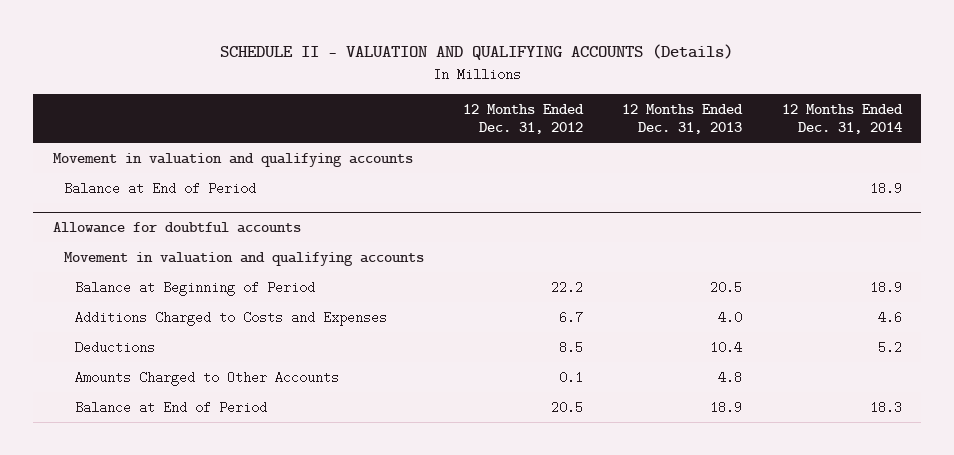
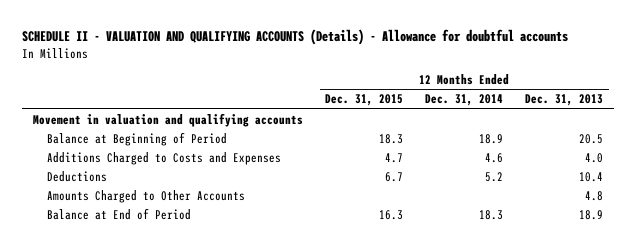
- SCHEDULE II - VALUATION AND QUALIFYING ACCOUNTS (Details)
+ SCHEDULE II - VALUATION AND QUALIFYING ACCOUNTS (Details) - Allowance for doubtful accounts
- | 12 Months Ended Dec. 31, 2012 | 12 Months Ended Dec. 31, 2013 | 12 Months Ended Dec. 31, 2014
+ | 12 Months Ended Dec. 31, 2015 | 12 Months Ended Dec. 31, 2014 | 12 Months Ended Dec. 31, 2013
- Balance at End of Period | | | 18.9
- Allowance for doubtful accounts
- Movement in valuation and qualifying accounts

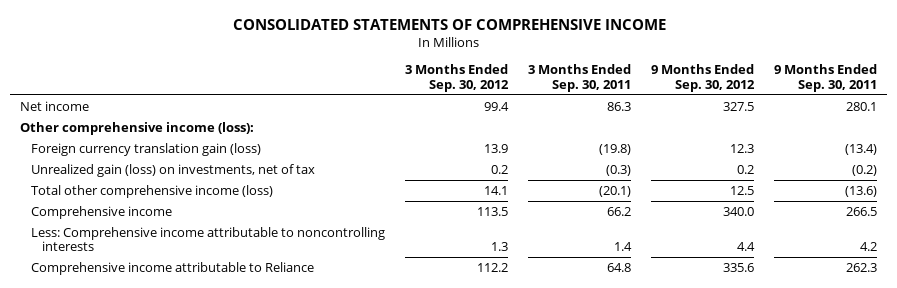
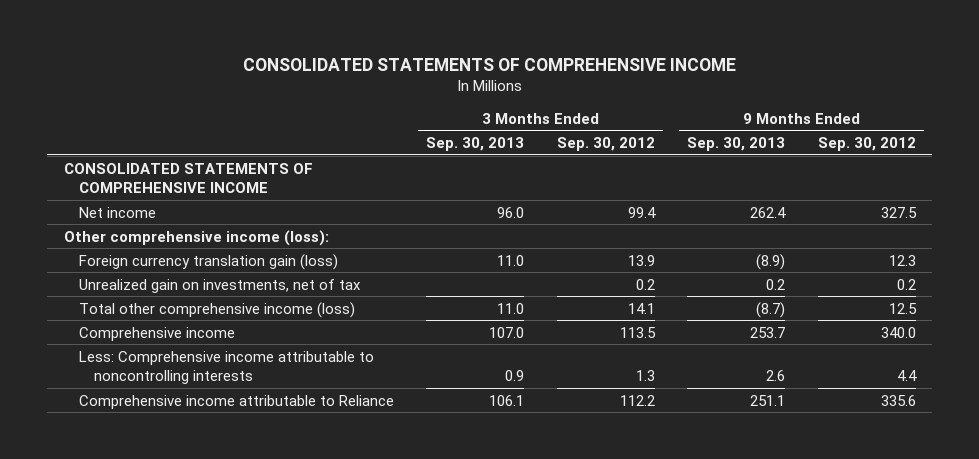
- | 3 Months Ended Sep. 30, 2012 | 3 Months Ended Sep. 30, 2011 | 9 Months Ended Sep. 30, 2012 | 9 Months Ended Sep. 30, 2011
+ | 3 Months Ended Sep. 30, 2013 | 3 Months Ended Sep. 30, 2012 | 9 Months Ended Sep. 30, 2013 | 9 Months Ended Sep. 30, 2012
+ CONSOLIDATED STATEMENTS OF COMPREHENSIVE INCOME
- Unrealized gain (loss) on investments, net of tax | 0.2 | (0.3) | 0.2 | (0.2)
+ Unrealized gain on investments, net of tax | | 0.2 | 0.2 | 0.2

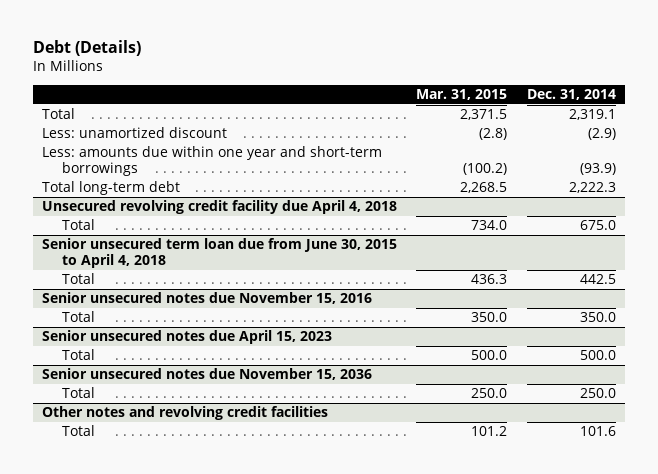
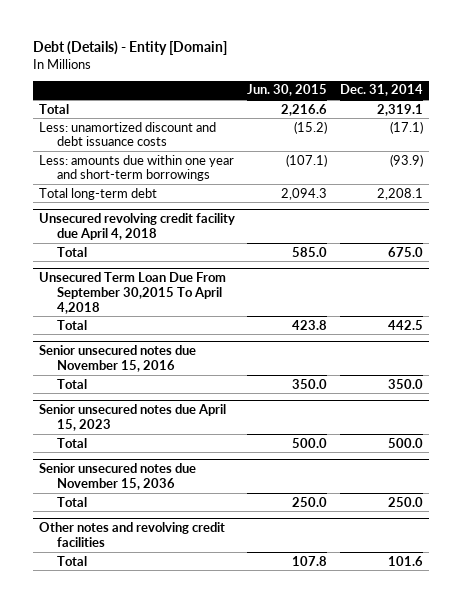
- Debt (Details)
+ Debt (Details) - Entity [Domain]
- | Mar. 31, 2015 | Dec. 31, 2014
+ | Jun. 30, 2015 | Dec. 31, 2014
- Less: unamortized discount | (2.8) | (2.9)
+ Less: unamortized discount and debt issuance costs | (15.2) | (17.1)
- Total long-term debt | 2,268.5 | 2,222.3
+ Total long-term debt | 2,094.3 | 2,208.1
- Senior unsecured term loan due from June 30, 2015 to April 4, 2018
+ Unsecured Term Loan Due From September 30,2015 To April 4,2018

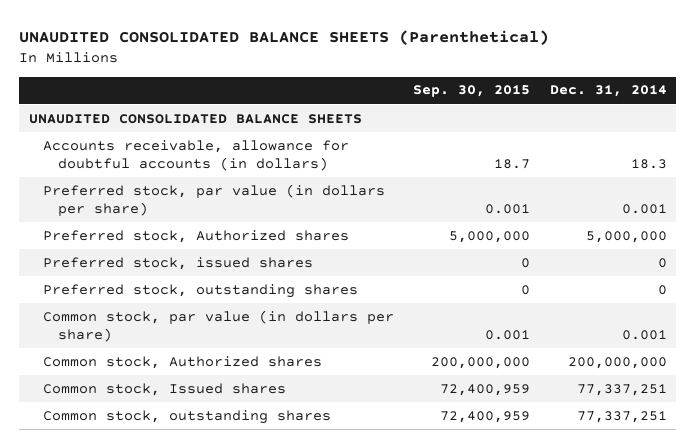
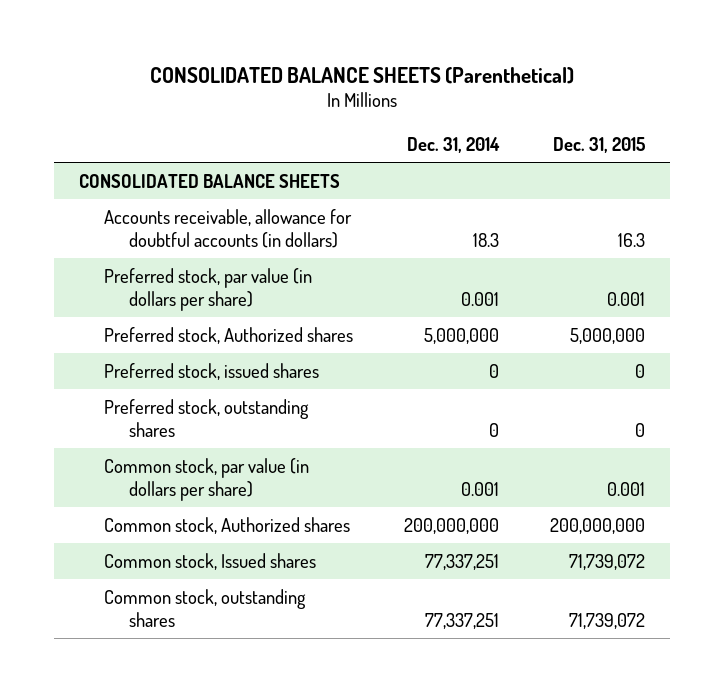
- UNAUDITED CONSOLIDATED BALANCE SHEETS (Parenthetical)
+ CONSOLIDATED BALANCE SHEETS (Parenthetical)
- | Sep. 30, 2015 | Dec. 31, 2014
+ | Dec. 31, 2014 | Dec. 31, 2015
- UNAUDITED CONSOLIDATED BALANCE SHEETS
+ CONSOLIDATED BALANCE SHEETS

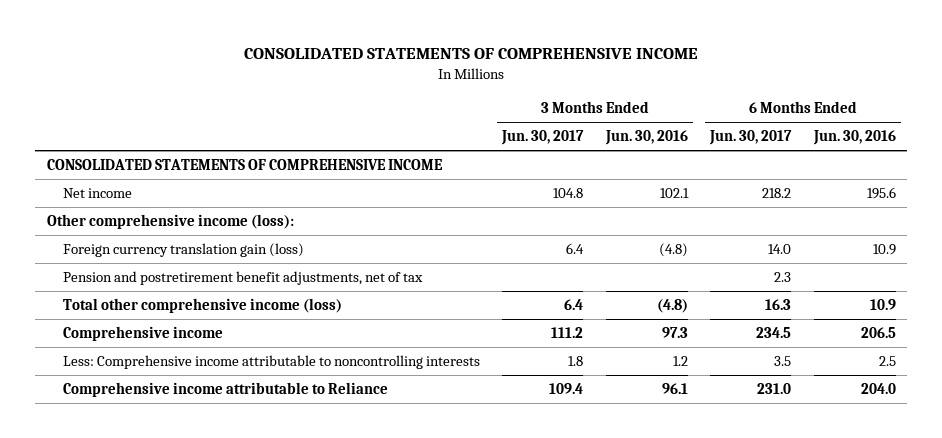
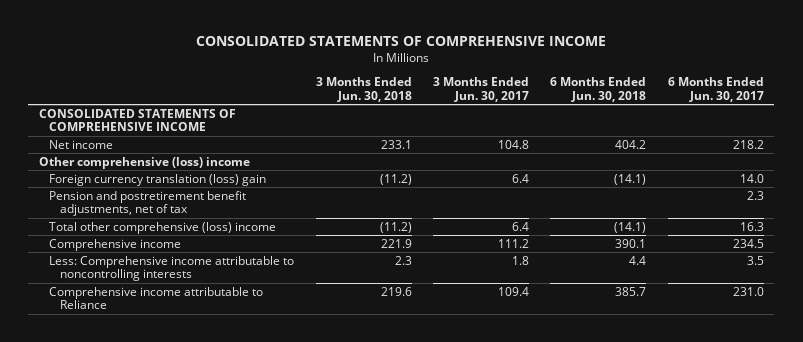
- | 3 Months Ended Jun. 30, 2017 | 3 Months Ended Jun. 30, 2016 | 6 Months Ended Jun. 30, 2017 | 6 Months Ended Jun. 30, 2016
+ | 3 Months Ended Jun. 30, 2018 | 3 Months Ended Jun. 30, 2017 | 6 Months Ended Jun. 30, 2018 | 6 Months Ended Jun. 30, 2017
- Other comprehensive income (loss):
- Foreign currency translation gain (loss) | 6.4 | (4.8) | 14.0 | 10.9
+ Other comprehensive (loss) income
+ Foreign currency translation (loss) gain | (11.2) | 6.4 | (14.1) | 14.0
- Total other comprehensive income (loss) | 6.4 | (4.8) | 16.3 | 10.9
+ Total other comprehensive (loss) income | (11.2) | 6.4 | (14.1) | 16.3

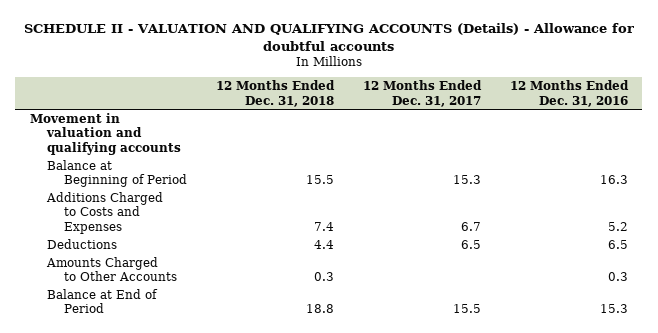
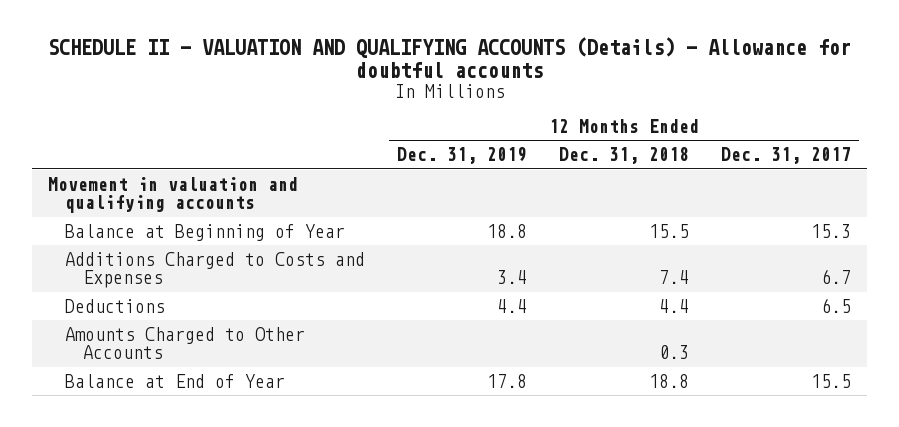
- | 12 Months Ended Dec. 31, 2018 | 12 Months Ended Dec. 31, 2017 | 12 Months Ended Dec. 31, 2016
+ | 12 Months Ended Dec. 31, 2019 | 12 Months Ended Dec. 31, 2018 | 12 Months Ended Dec. 31, 2017
- Balance at Beginning of Period | 15.5 | 15.3 | 16.3
+ Balance at Beginning of Year | 18.8 | 15.5 | 15.3
- Balance at End of Period | 18.8 | 15.5 | 15.3
+ Balance at End of Year | 17.8 | 18.8 | 15.5

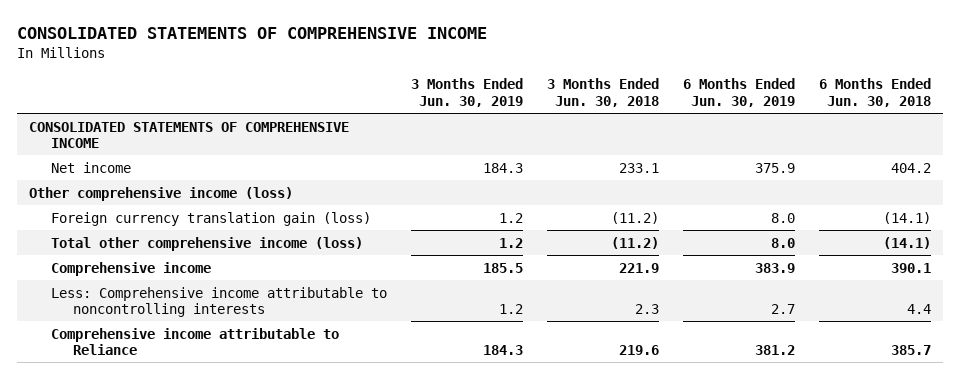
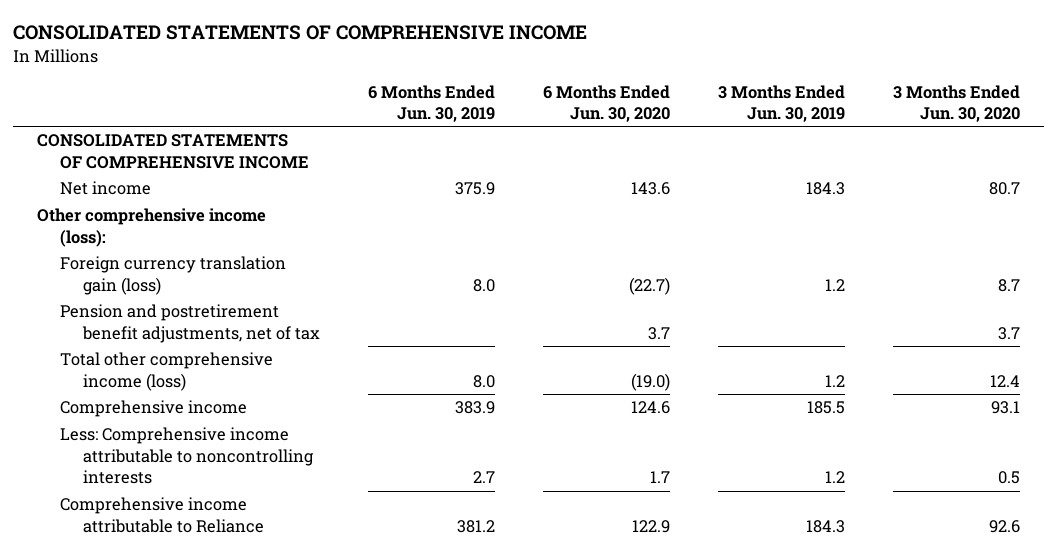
- | 3 Months Ended Jun. 30, 2019 | 3 Months Ended Jun. 30, 2018 | 6 Months Ended Jun. 30, 2019 | 6 Months Ended Jun. 30, 2018
+ | 6 Months Ended Jun. 30, 2019 | 6 Months Ended Jun. 30, 2020 | 3 Months Ended Jun. 30, 2019 | 3 Months Ended Jun. 30, 2020
- Other comprehensive income (loss)
+ Other comprehensive income (loss):
+ Pension and postretirement benefit adjustments, net of tax | | 3.7 | | 3.7

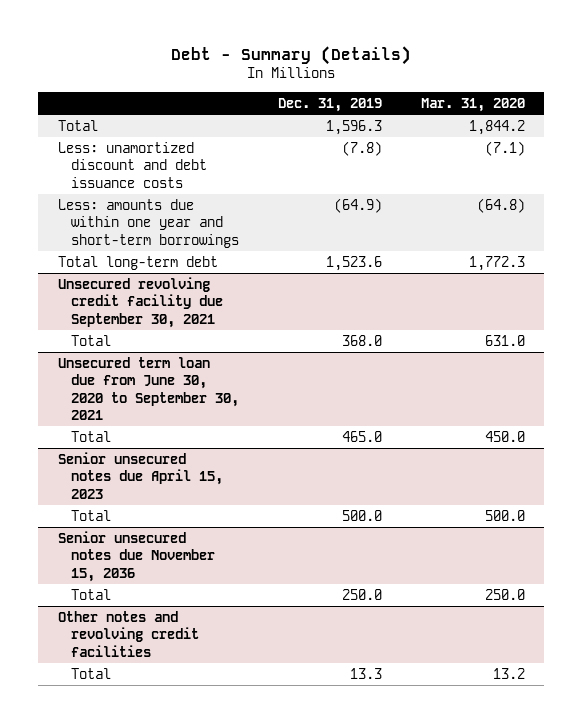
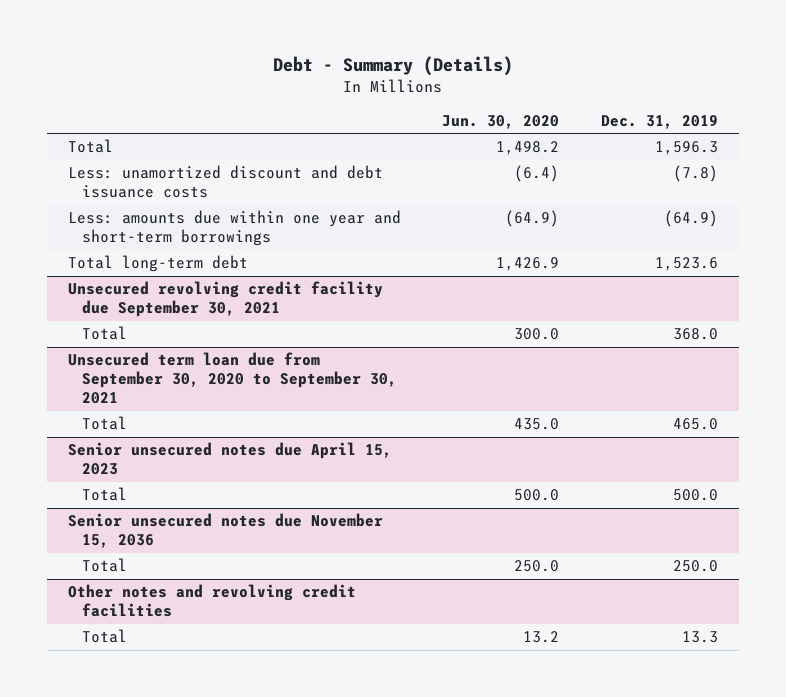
- | Dec. 31, 2019 | Mar. 31, 2020
+ | Jun. 30, 2020 | Dec. 31, 2019
- Unsecured term loan due from June 30, 2020 to September 30, 2021
+ Unsecured term loan due from September 30, 2020 to September 30, 2021

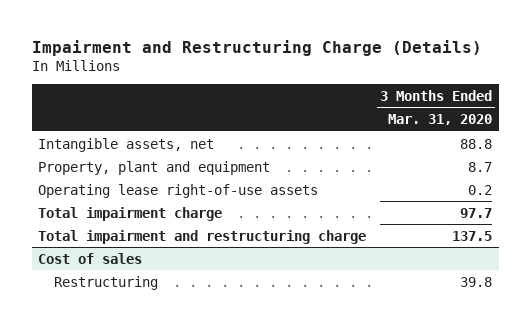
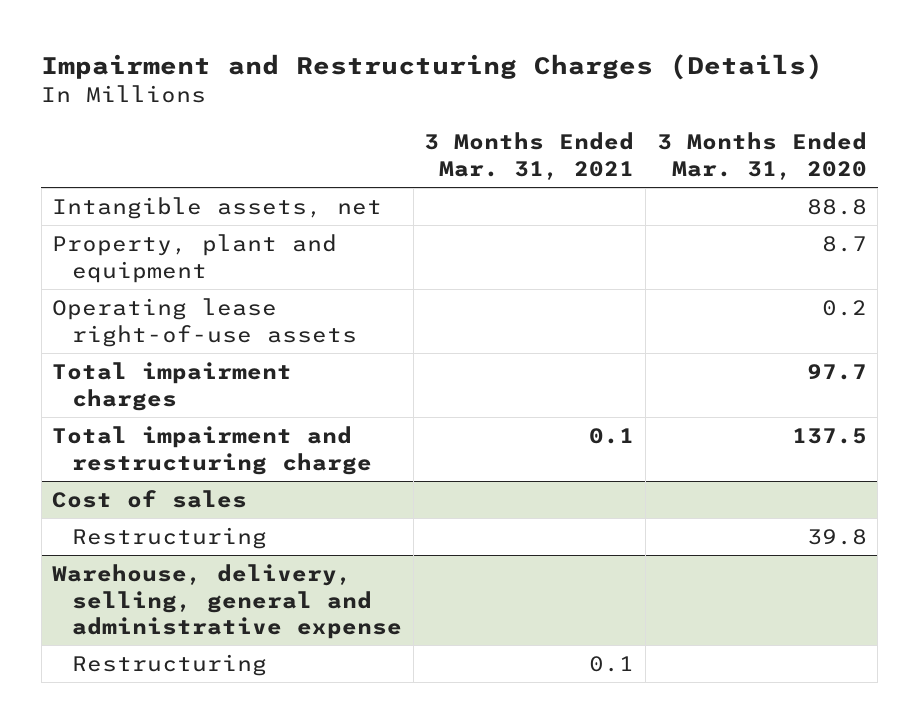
- Impairment and Restructuring Charge (Details)
+ Impairment and Restructuring Charges (Details)
- | 3 Months Ended Mar. 31, 2020
+ | 3 Months Ended Mar. 31, 2021 | 3 Months Ended Mar. 31, 2020
- Total impairment charge | 97.7
+ Total impairment charges | | 97.7
+ Warehouse, delivery, selling, general and administrative expense
+ Restructuring | 0.1 |

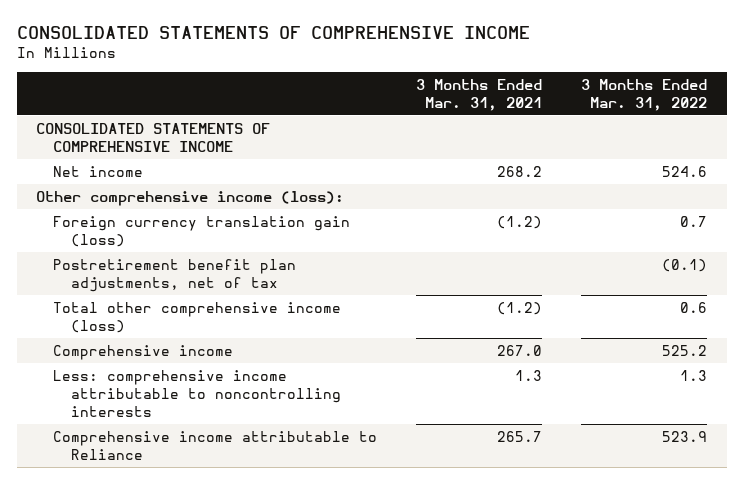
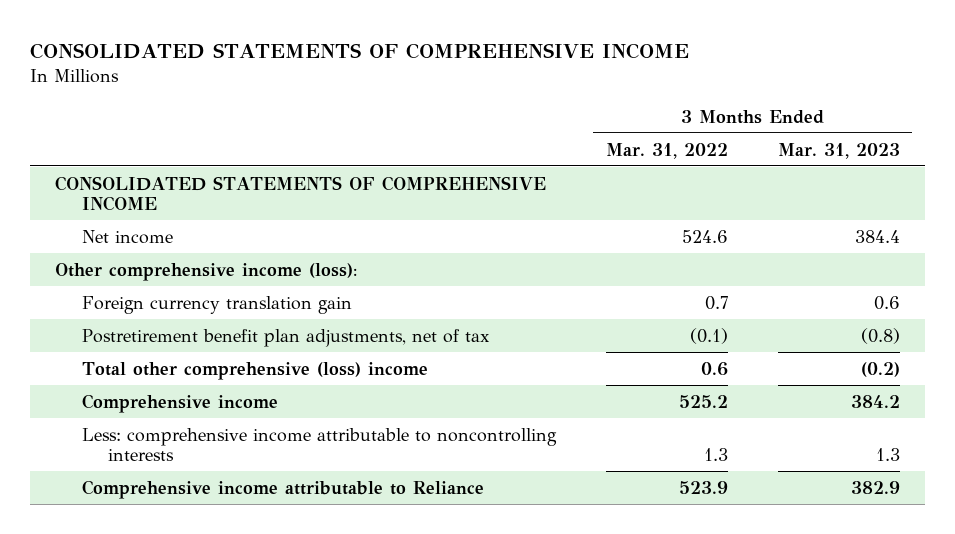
- | 3 Months Ended Mar. 31, 2021 | 3 Months Ended Mar. 31, 2022
+ | 3 Months Ended Mar. 31, 2022 | 3 Months Ended Mar. 31, 2023
- Foreign currency translation gain (loss) | (1.2) | 0.7
+ Foreign currency translation gain | 0.7 | 0.6
- Total other comprehensive income (loss) | (1.2) | 0.6
+ Total other comprehensive (loss) income | 0.6 | (0.2)

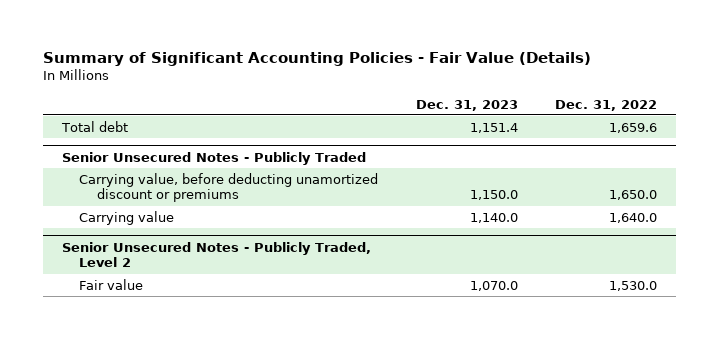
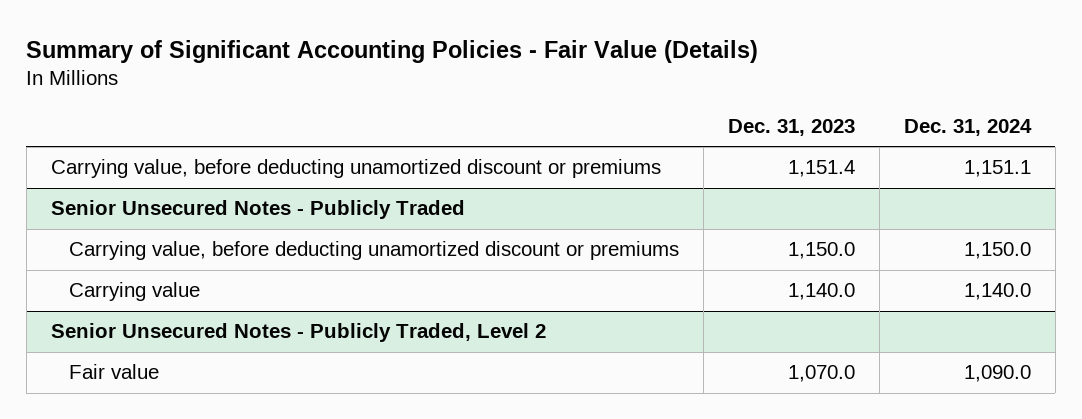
- | Dec. 31, 2023 | Dec. 31, 2022
+ | Dec. 31, 2023 | Dec. 31, 2024
- Total debt | 1,151.4 | 1,659.6
+ Carrying value, before deducting unamortized discount or premiums | 1,151.4 | 1,151.1

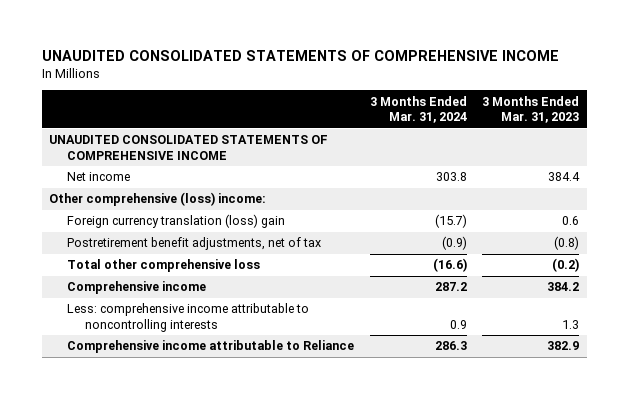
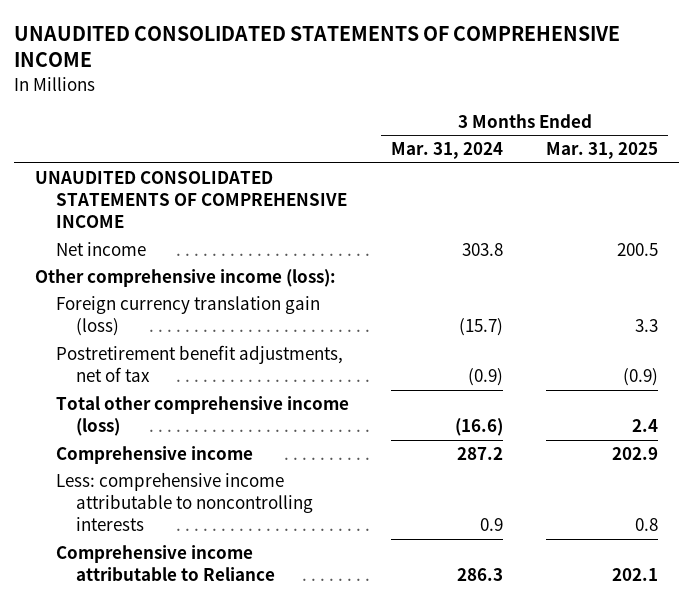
- | 3 Months Ended Mar. 31, 2024 | 3 Months Ended Mar. 31, 2023
+ | 3 Months Ended Mar. 31, 2024 | 3 Months Ended Mar. 31, 2025
- Other comprehensive (loss) income:
- Foreign currency translation (loss) gain | (15.7) | 0.6
+ Other comprehensive income (loss):
+ Foreign currency translation gain (loss) | (15.7) | 3.3
- Total other comprehensive loss | (16.6) | (0.2)
+ Total other comprehensive income (loss) | (16.6) | 2.4

